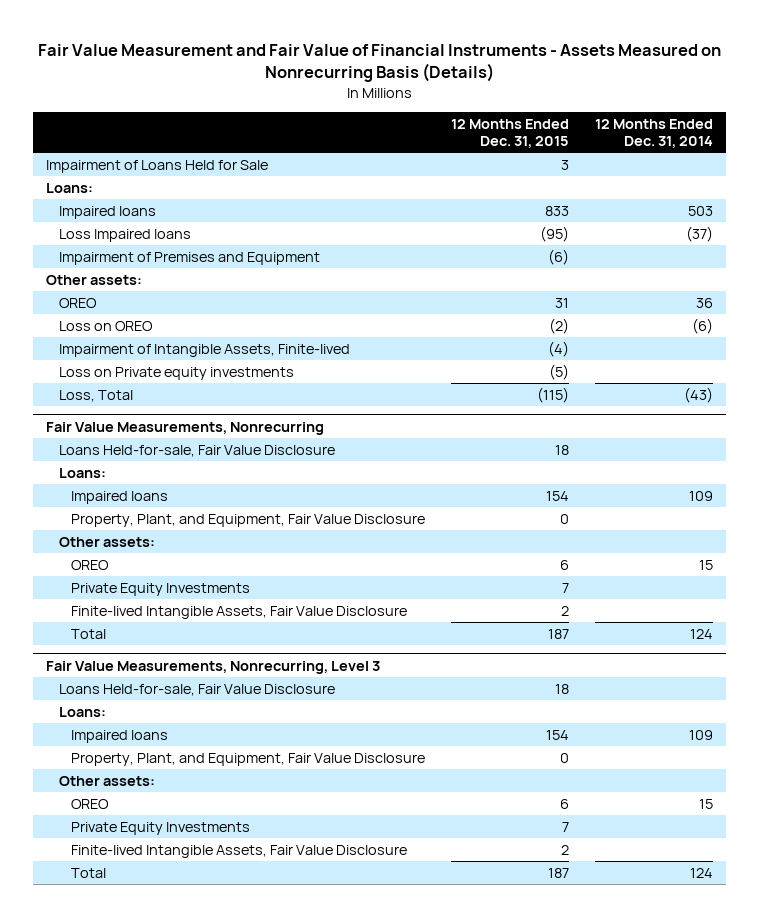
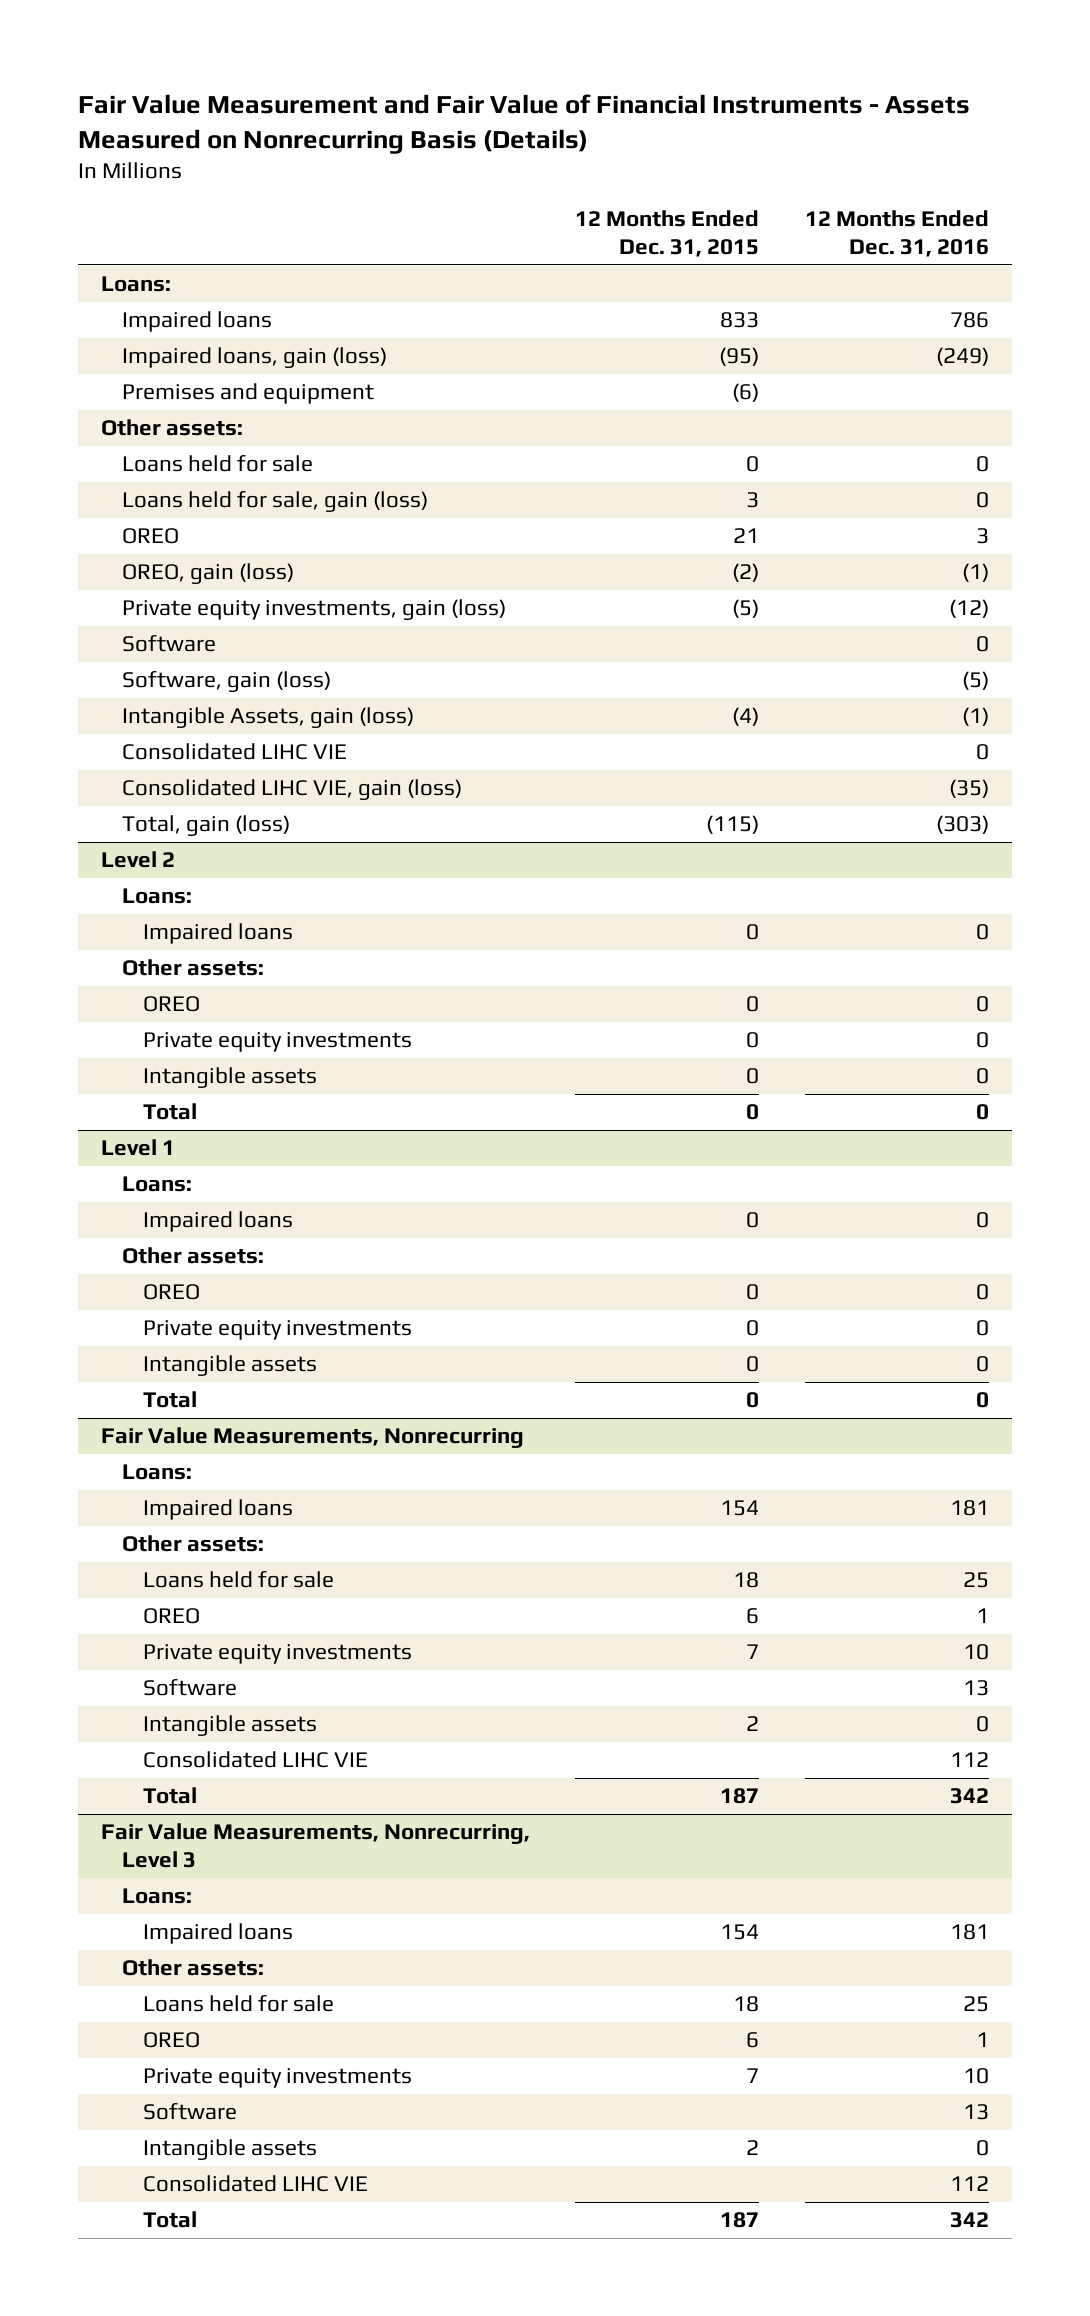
- | 12 Months Ended Dec. 31, 2015 | 12 Months Ended Dec. 31, 2014
+ | 12 Months Ended Dec. 31, 2015 | 12 Months Ended Dec. 31, 2016
- Impairment of Loans Held for Sale | 3 |
- Loss Impaired loans | (95) | (37)
- Impairment of Premises and Equipment | (6) |
+ Impaired loans, gain (loss) | (95) | (249)
+ Premises and equipment | (6) |
- OREO | 31 | 36
- Loss on OREO | (2) | (6)
- Impairment of Intangible Assets, Finite-lived | (4) |
- Loss on Private equity investments | (5) |
- Loss, Total | (115) | (43)
+ Loans held for sale | 0 | 0
+ Loans held for sale, gain (loss) | 3 | 0
+ OREO | 21 | 3
+ OREO, gain (loss) | (2) | (1)
+ Private equity investments, gain (loss) | (5) | (12)
+ Software | | 0
+ Software, gain (loss) | | (5)
+ Intangible Assets, gain (loss) | (4) | (1)
+ Consolidated LIHC VIE | | 0
+ Consolidated LIHC VIE, gain (loss) | | (35)
+ Total, gain (loss) | (115) | (303)
+ Level 2
+ Loans:
+ Impaired loans | 0 | 0
+ Other assets:
+ OREO | 0 | 0
+ Private equity investments | 0 | 0
+ Intangible assets | 0 | 0
+ Total | 0 | 0
+ Level 1
+ Loans:
+ Impaired loans | 0 | 0
+ Other assets:
+ OREO | 0 | 0
+ Private equity investments | 0 | 0
+ Intangible assets | 0 | 0
+ Total | 0 | 0
@ Fair Value Measurements, Nonrecurring
- Loans Held-for-sale, Fair Value Disclosure | 18 |
- Property, Plant, and Equipment, Fair Value Disclosure | 0 |
+ Loans held for sale | 18 | 25
- Private Equity Investments | 7 |
- Finite-lived Intangible Assets, Fair Value Disclosure | 2 |
+ Private equity investments | 7 | 10
+ Software | | 13
+ Intangible assets | 2 | 0
+ Consolidated LIHC VIE | | 112
@ Fair Value Measurements, Nonrecurring, Level 3
- Loans Held-for-sale, Fair Value Disclosure | 18 |
- Property, Plant, and Equipment, Fair Value Disclosure | 0 |
+ Loans held for sale | 18 | 25
- Private Equity Investments | 7 |
- Finite-lived Intangible Assets, Fair Value Disclosure | 2 |
+ Private equity investments | 7 | 10
+ Software | | 13
+ Intangible assets | 2 | 0
+ Consolidated LIHC VIE | | 112

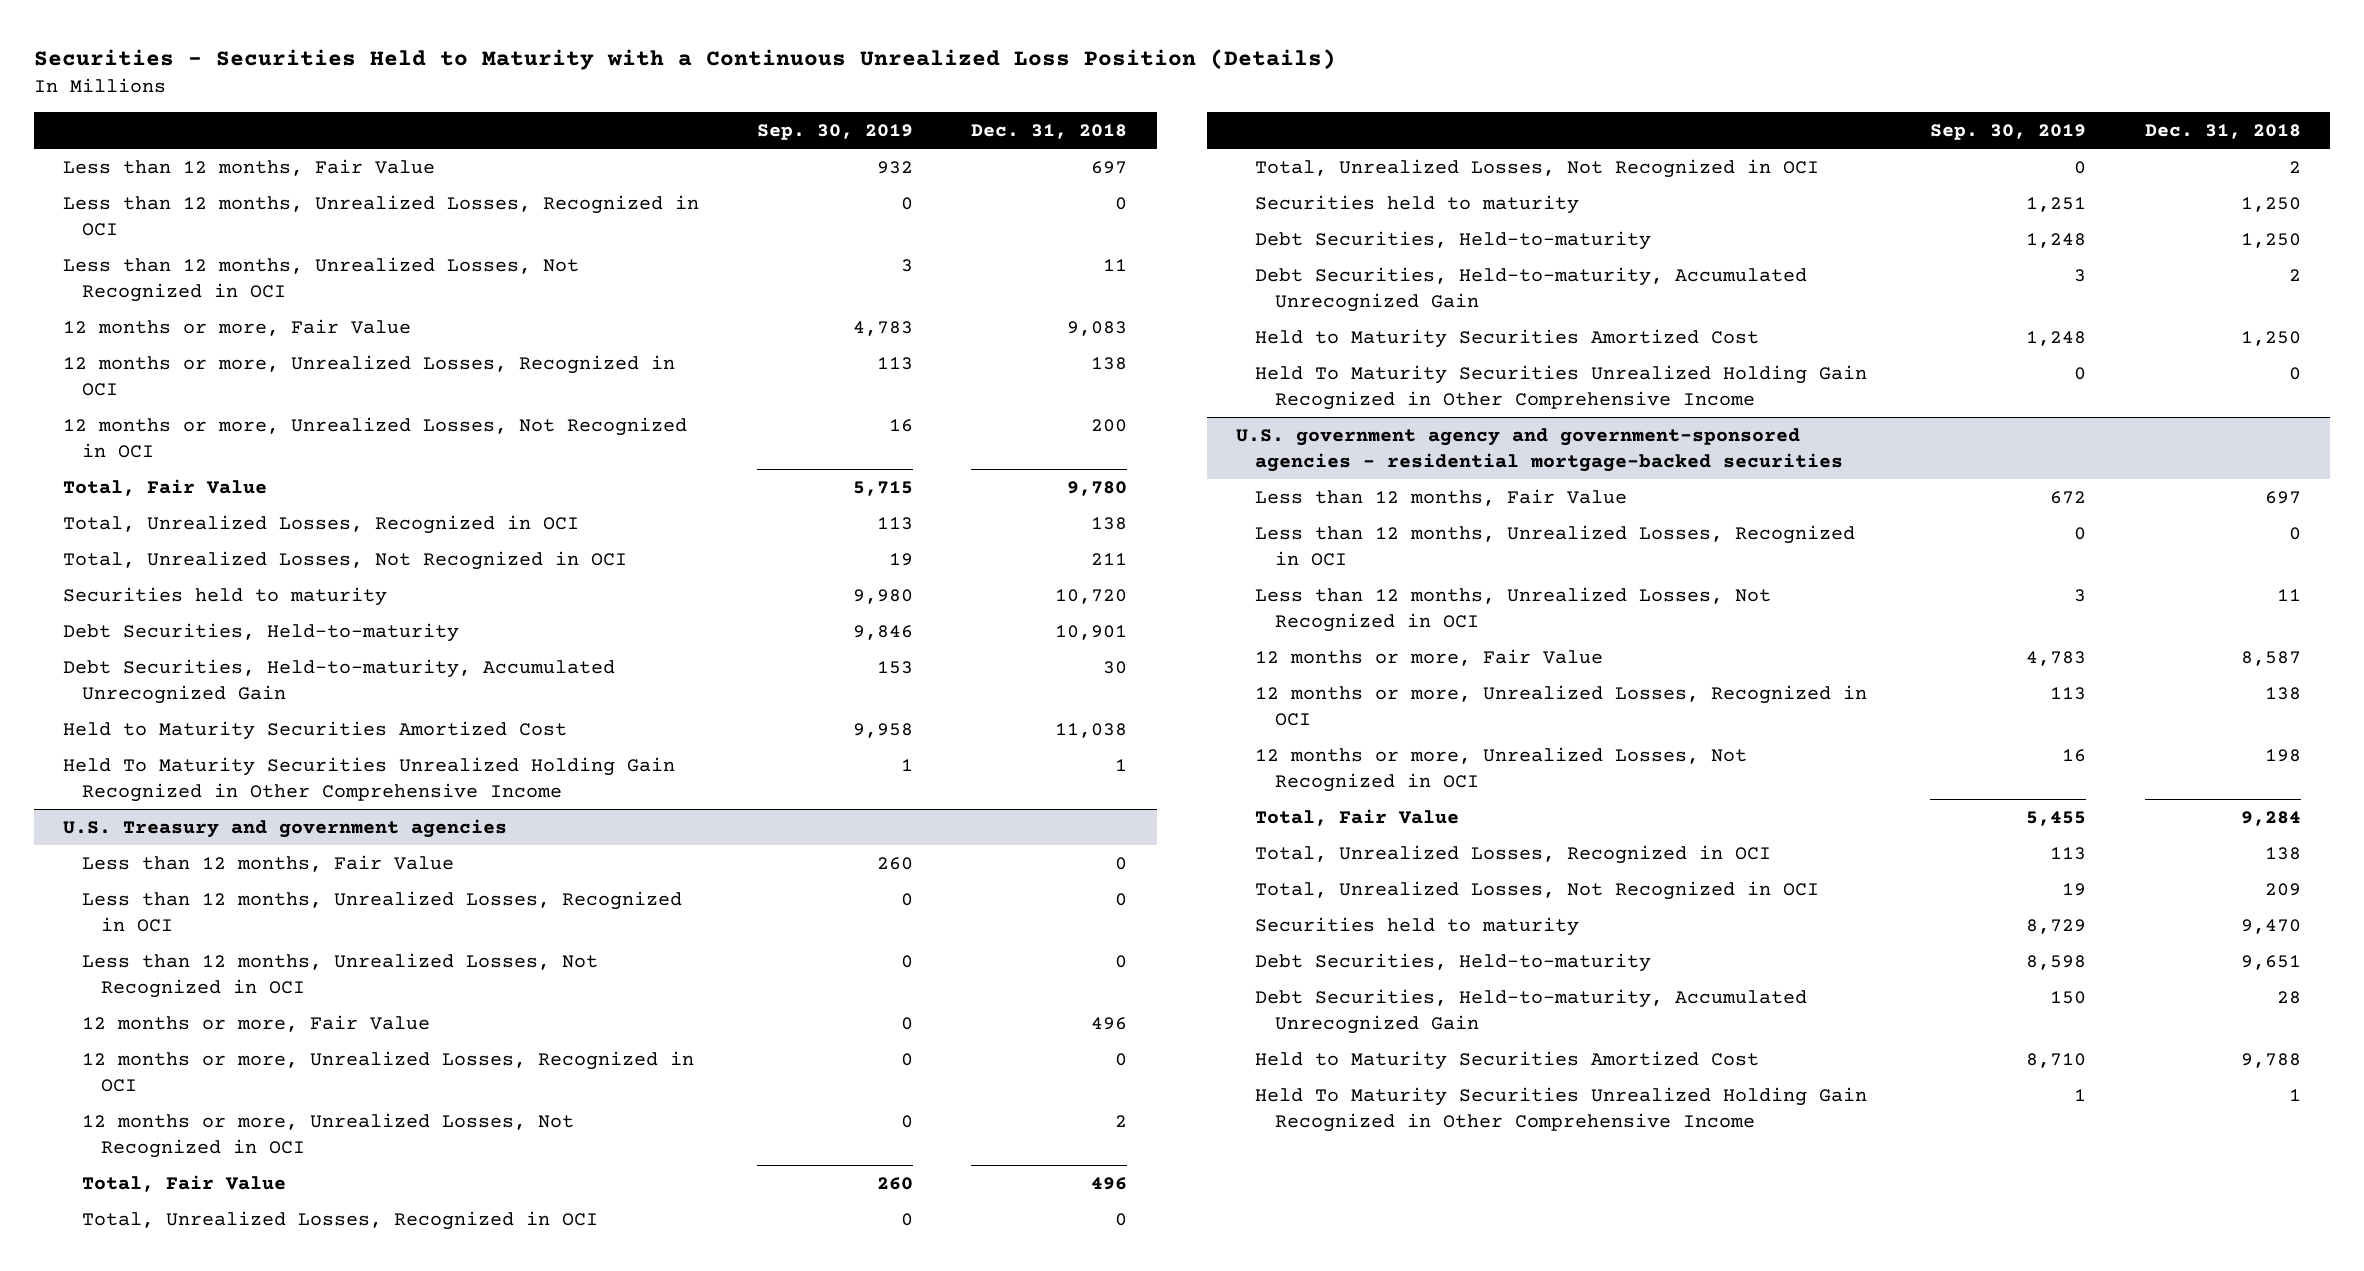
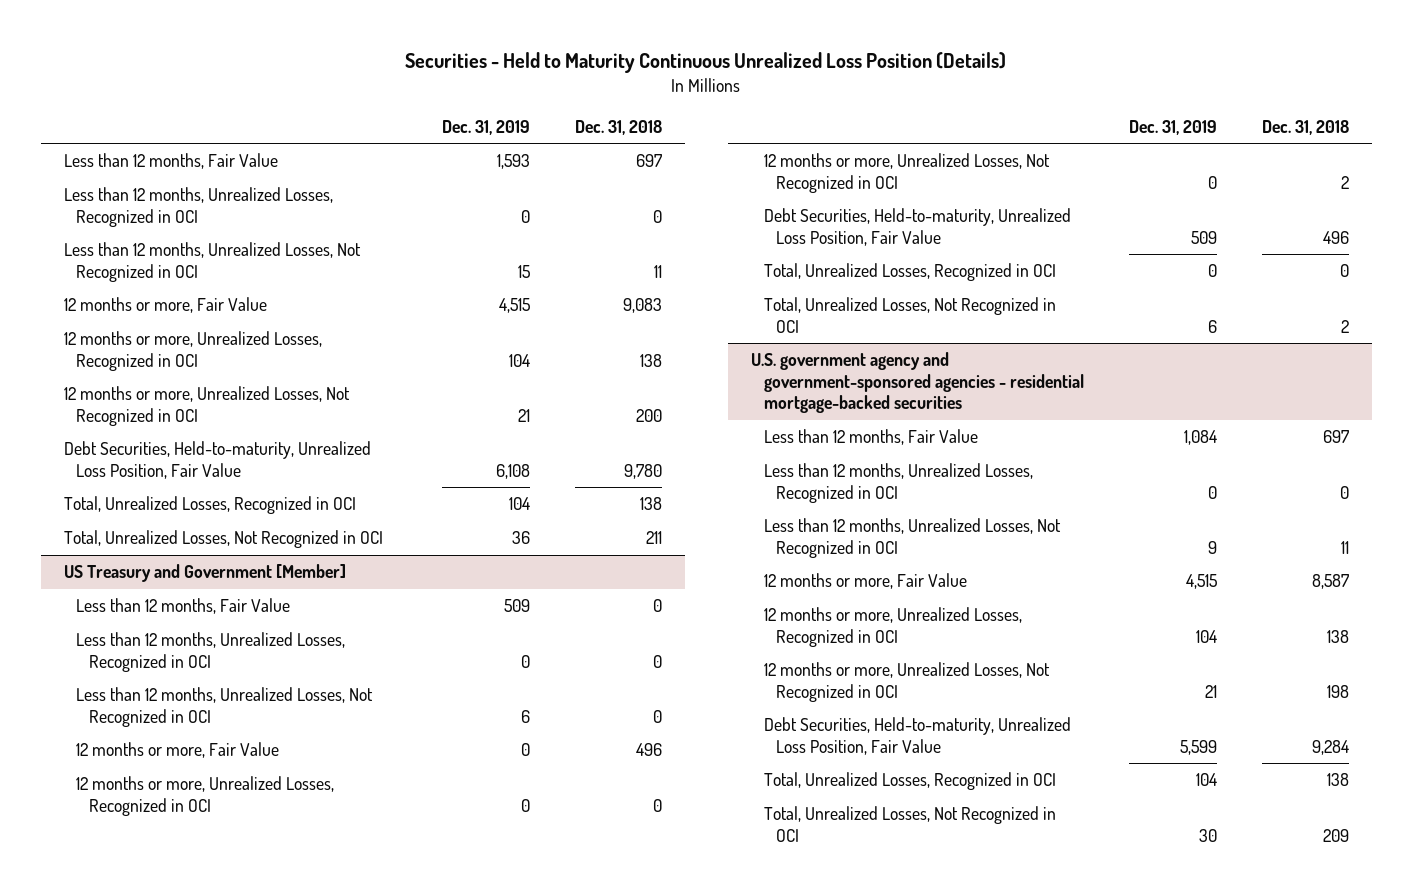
- Securities - Securities Held to Maturity with a Continuous Unrealized Loss Position (Details)
+ Securities - Held to Maturity Continuous Unrealized Loss Position (Details)
- | Sep. 30, 2019 | Dec. 31, 2018
+ | Dec. 31, 2019 | Dec. 31, 2018
- Total, Fair Value | 5,715 | 9,780
+ Debt Securities, Held-to-maturity, Unrealized Loss Position, Fair Value | 6,108 | 9,780
- Securities held to maturity | 9,980 | 10,720
- Debt Securities, Held-to-maturity | 9,846 | 10,901
- Debt Securities, Held-to-maturity, Accumulated Unrecognized Gain | 153 | 30
- Held to Maturity Securities Amortized Cost | 9,958 | 11,038
- Held To Maturity Securities Unrealized Holding Gain Recognized in Other Comprehensive Income | 1 | 1
- U.S. Treasury and government agencies
+ US Treasury and Government [Member]
- Total, Fair Value | 260 | 496
+ Debt Securities, Held-to-maturity, Unrealized Loss Position, Fair Value | 509 | 496
- Securities held to maturity | 1,251 | 1,250
- Debt Securities, Held-to-maturity | 1,248 | 1,250
- Debt Securities, Held-to-maturity, Accumulated Unrecognized Gain | 3 | 2
- Held to Maturity Securities Amortized Cost | 1,248 | 1,250
- Held To Maturity Securities Unrealized Holding Gain Recognized in Other Comprehensive Income | 0 | 0
@ U.S. government agency and government-sponsored agencies - residential mortgage-backed securities
- Total, Fair Value | 5,455 | 9,284
+ Debt Securities, Held-to-maturity, Unrealized Loss Position, Fair Value | 5,599 | 9,284
- Securities held to maturity | 8,729 | 9,470
- Debt Securities, Held-to-maturity | 8,598 | 9,651
- Debt Securities, Held-to-maturity, Accumulated Unrecognized Gain | 150 | 28
- Held to Maturity Securities Amortized Cost | 8,710 | 9,788
- Held To Maturity Securities Unrealized Holding Gain Recognized in Other Comprehensive Income | 1 | 1

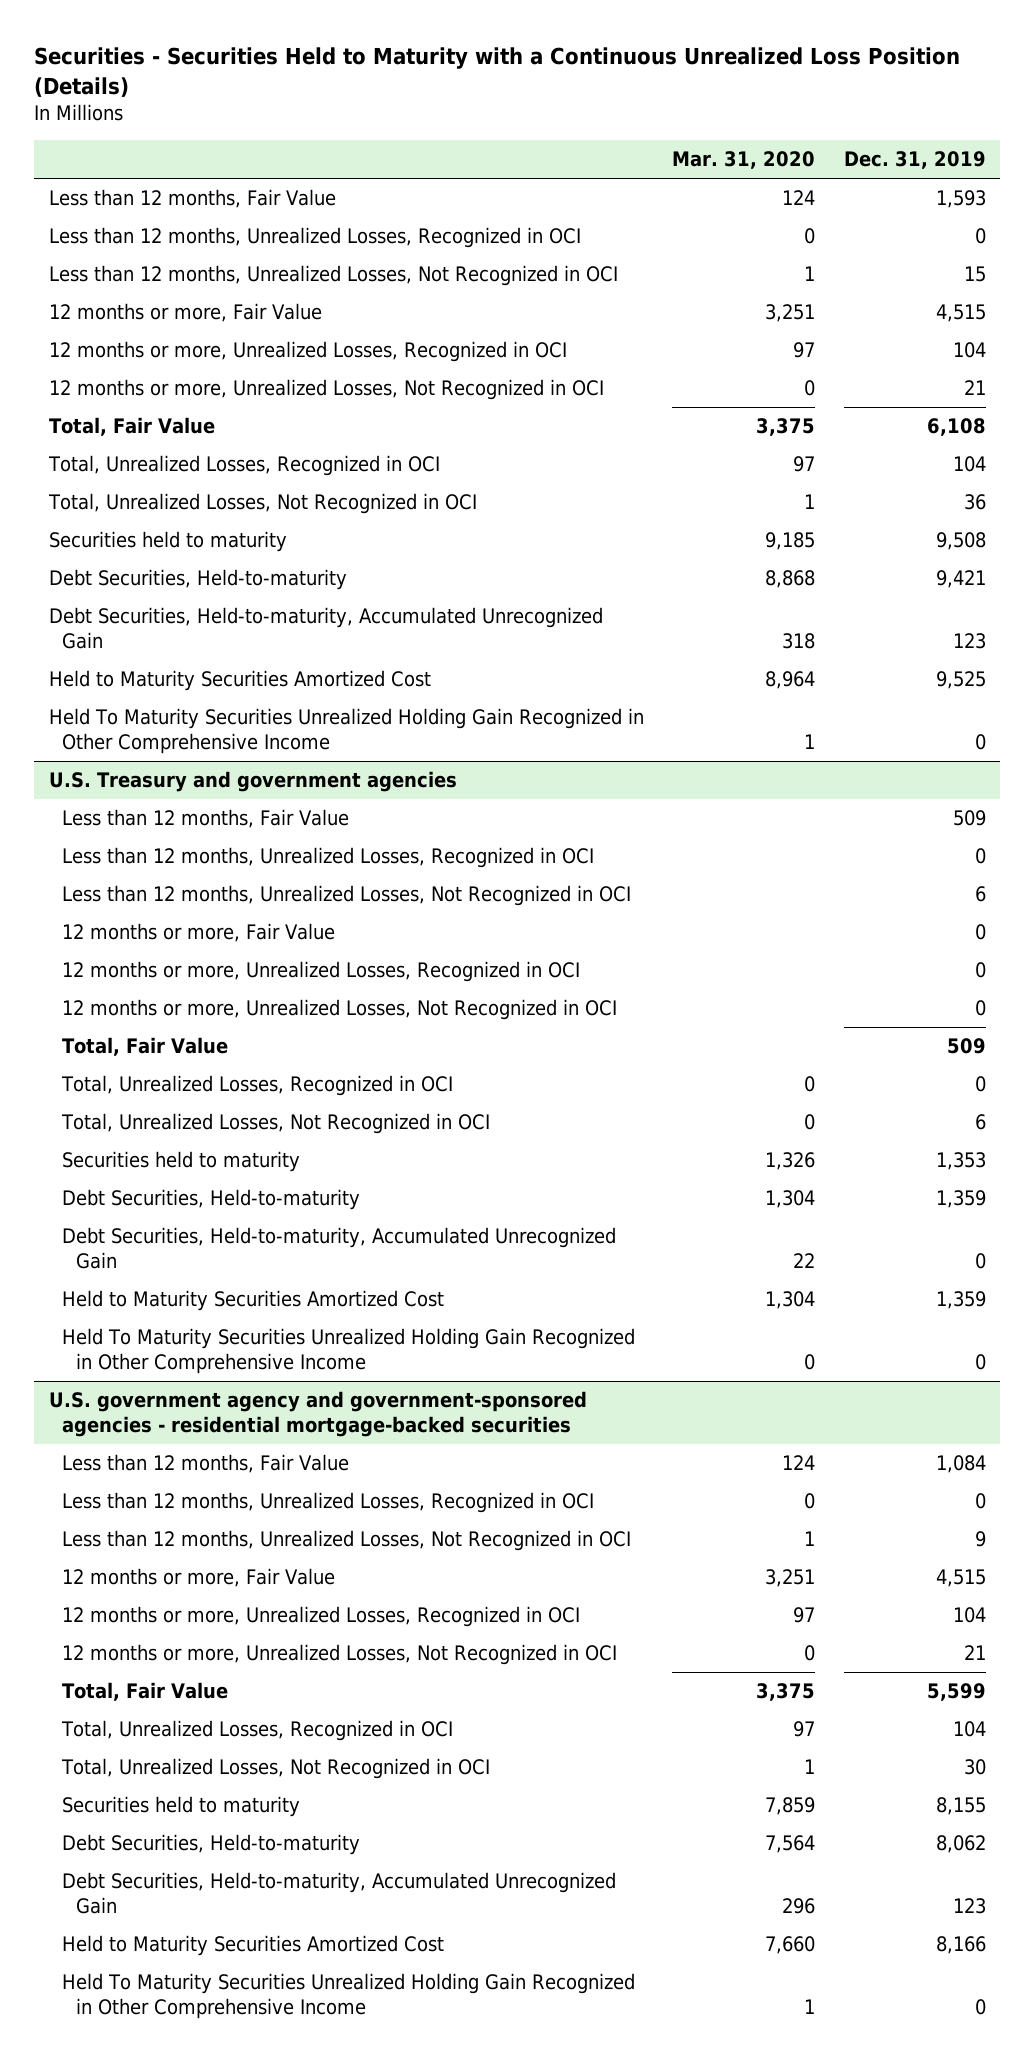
- Securities - Held to Maturity Continuous Unrealized Loss Position (Details)
+ Securities - Securities Held to Maturity with a Continuous Unrealized Loss Position (Details)
- | Dec. 31, 2019 | Dec. 31, 2018
+ | Mar. 31, 2020 | Dec. 31, 2019
- Debt Securities, Held-to-maturity, Unrealized Loss Position, Fair Value | 6,108 | 9,780
+ Total, Fair Value | 3,375 | 6,108
- US Treasury and Government [Member]
+ Securities held to maturity | 9,185 | 9,508
+ Debt Securities, Held-to-maturity | 8,868 | 9,421
+ Debt Securities, Held-to-maturity, Accumulated Unrecognized Gain | 318 | 123
+ Held to Maturity Securities Amortized Cost | 8,964 | 9,525
+ Held To Maturity Securities Unrealized Holding Gain Recognized in Other Comprehensive Income | 1 | 0
+ U.S. Treasury and government agencies
- Debt Securities, Held-to-maturity, Unrealized Loss Position, Fair Value | 509 | 496
+ Total, Fair Value | | 509
+ Securities held to maturity | 1,326 | 1,353
+ Debt Securities, Held-to-maturity | 1,304 | 1,359
+ Debt Securities, Held-to-maturity, Accumulated Unrecognized Gain | 22 | 0
+ Held to Maturity Securities Amortized Cost | 1,304 | 1,359
+ Held To Maturity Securities Unrealized Holding Gain Recognized in Other Comprehensive Income | 0 | 0
@ U.S. government agency and government-sponsored agencies - residential mortgage-backed securities
- Debt Securities, Held-to-maturity, Unrealized Loss Position, Fair Value | 5,599 | 9,284
+ Total, Fair Value | 3,375 | 5,599
+ Securities held to maturity | 7,859 | 8,155
+ Debt Securities, Held-to-maturity | 7,564 | 8,062
+ Debt Securities, Held-to-maturity, Accumulated Unrecognized Gain | 296 | 123
+ Held to Maturity Securities Amortized Cost | 7,660 | 8,166
+ Held To Maturity Securities Unrealized Holding Gain Recognized in Other Comprehensive Income | 1 | 0

